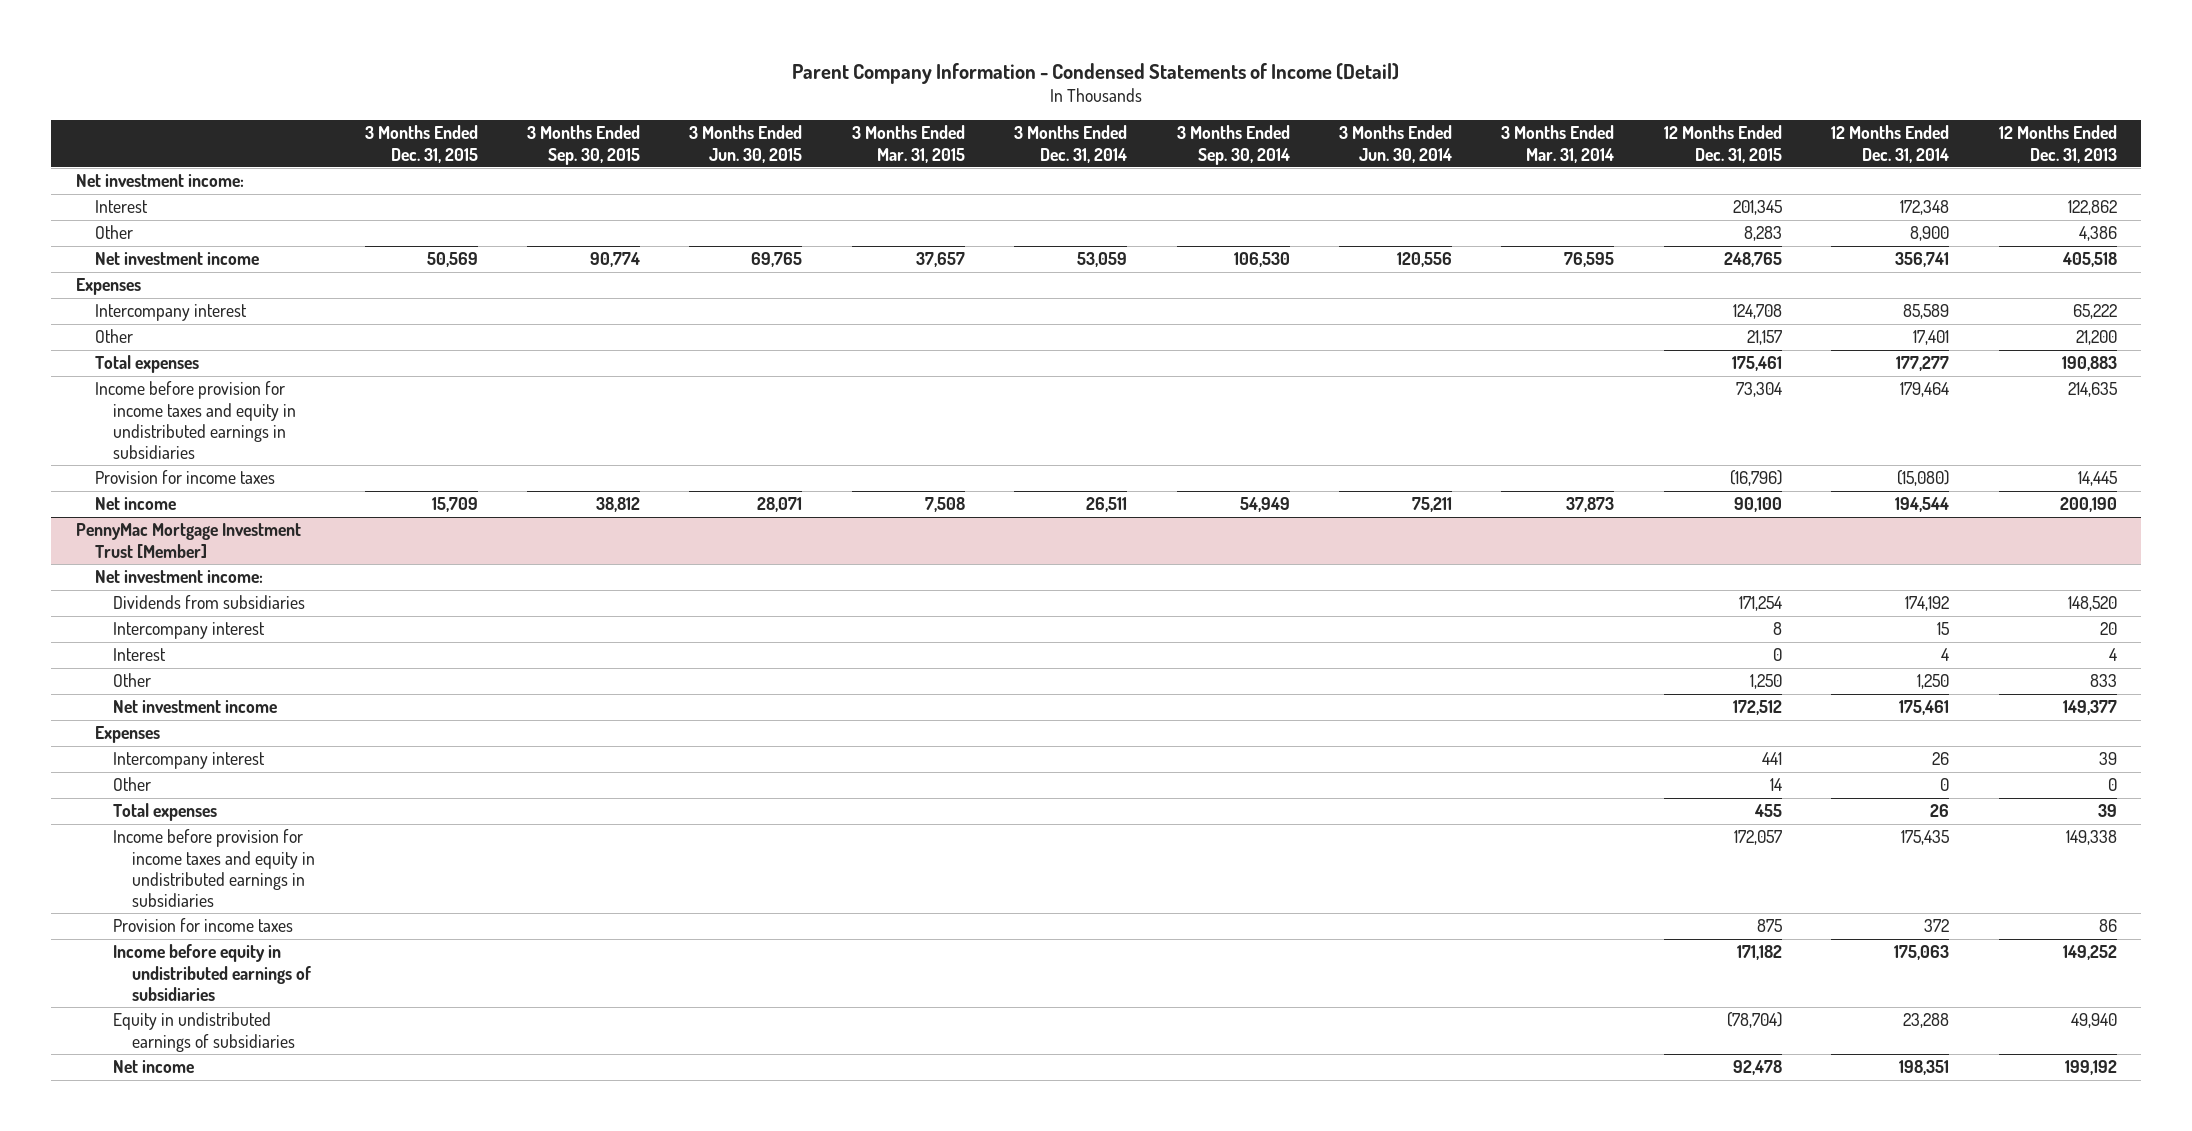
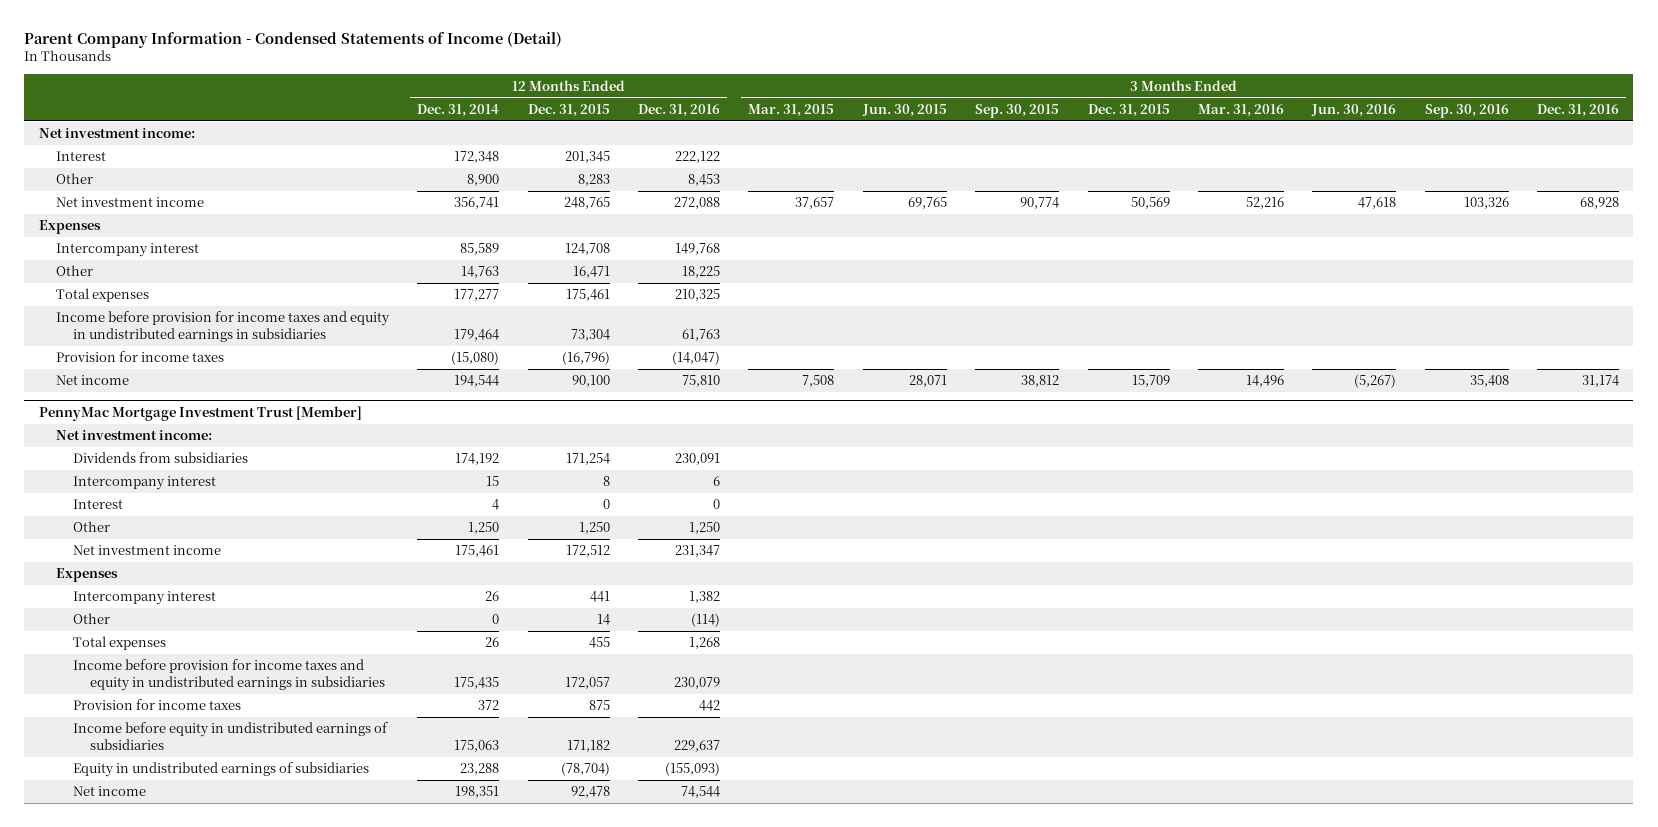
- | 3 Months Ended Dec. 31, 2015 | 3 Months Ended Sep. 30, 2015 | 3 Months Ended Jun. 30, 2015 | 3 Months Ended Mar. 31, 2015 | 3 Months Ended Dec. 31, 2014 | 3 Months Ended Sep. 30, 2014 | 3 Months Ended Jun. 30, 2014 | 3 Months Ended Mar. 31, 2014 | 12 Months Ended Dec. 31, 2015 | 12 Months Ended Dec. 31, 2014 | 12 Months Ended Dec. 31, 2013
+ | 12 Months Ended Dec. 31, 2014 | 12 Months Ended Dec. 31, 2015 | 12 Months Ended Dec. 31, 2016 | 3 Months Ended Mar. 31, 2015 | 3 Months Ended Jun. 30, 2015 | 3 Months Ended Sep. 30, 2015 | 3 Months Ended Dec. 31, 2015 | 3 Months Ended Mar. 31, 2016 | 3 Months Ended Jun. 30, 2016 | 3 Months Ended Sep. 30, 2016 | 3 Months Ended Dec. 31, 2016
- Other | | | | | | | | | 21,157 | 17,401 | 21,200
+ Other | 14,763 | 16,471 | 18,225 | | | | | | | |

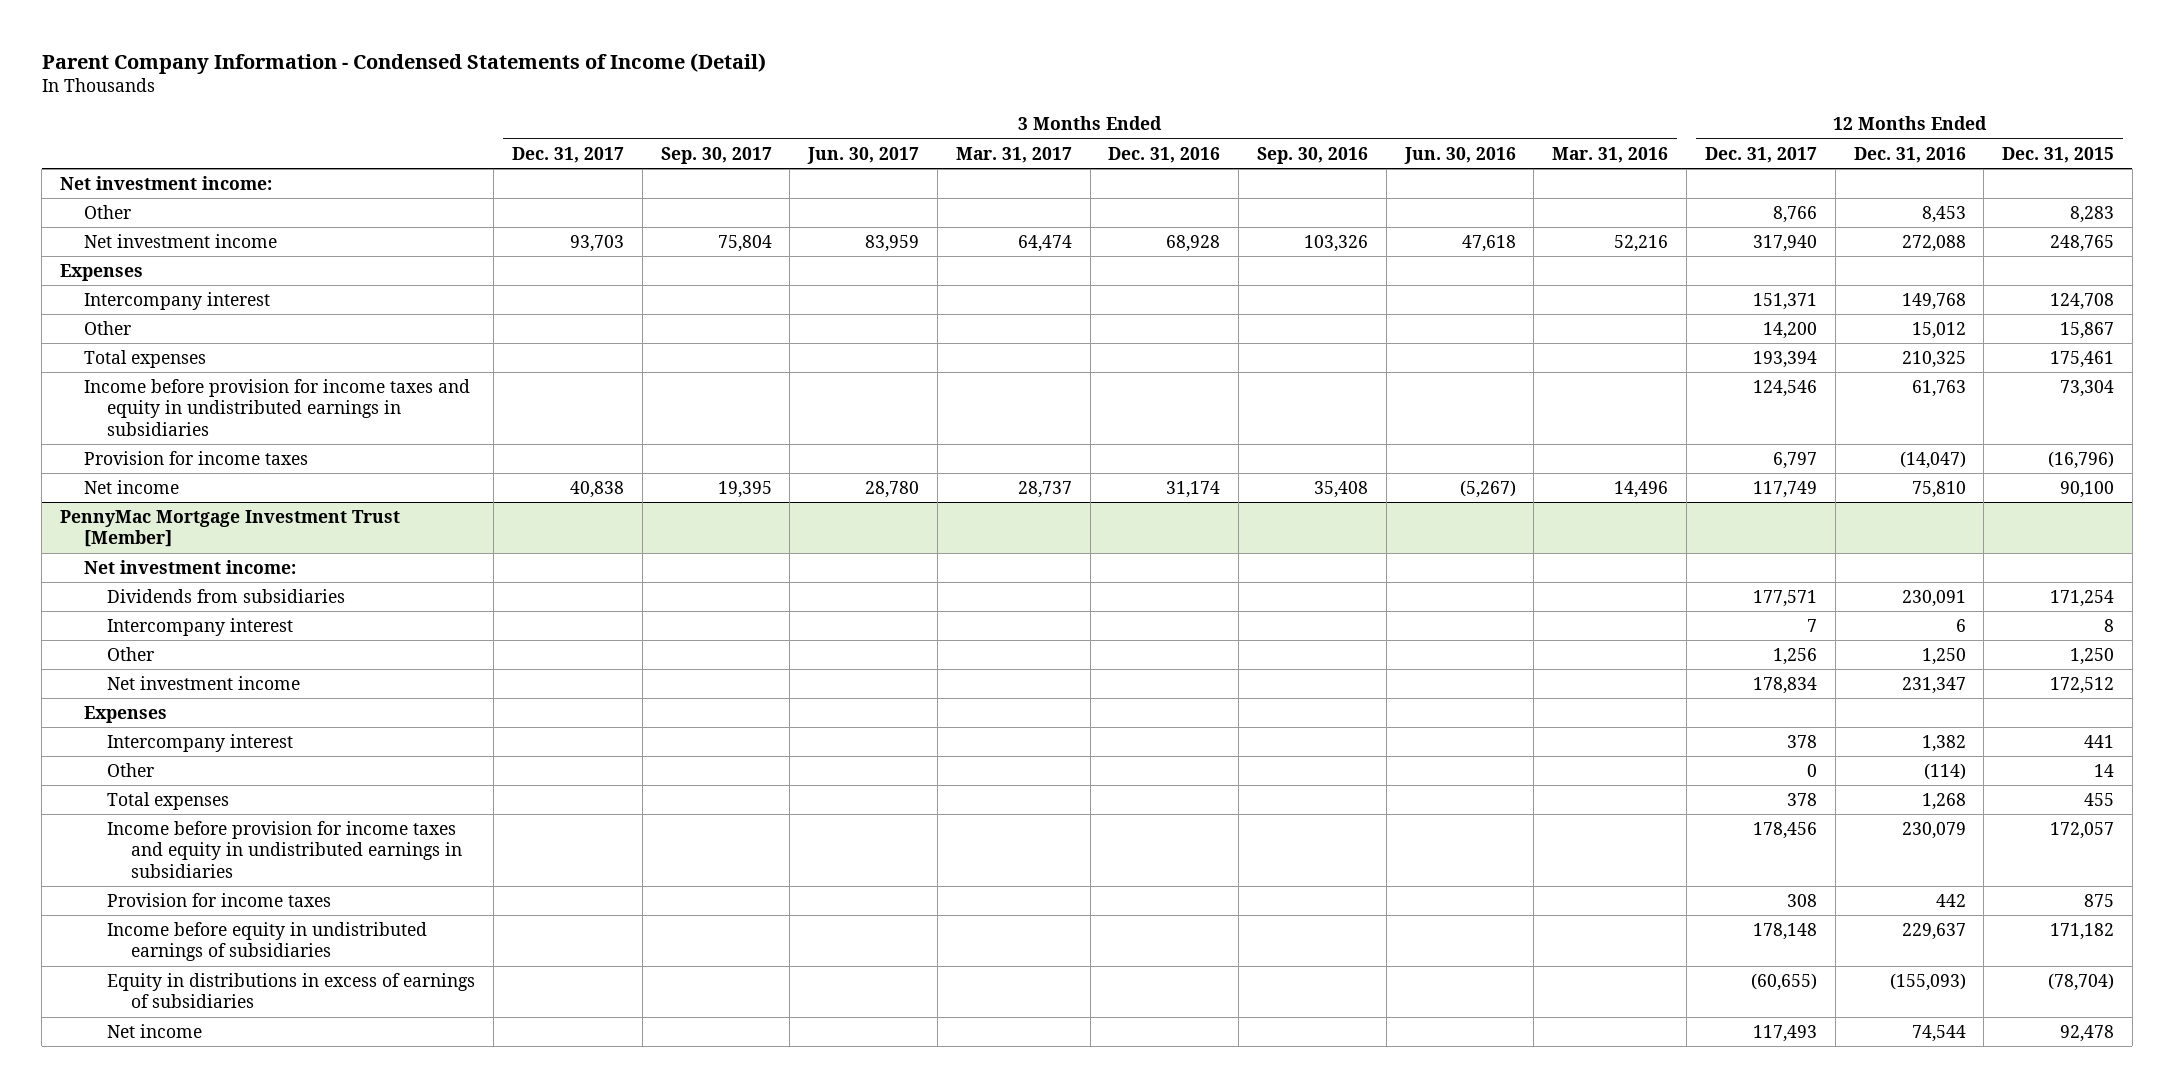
- | 12 Months Ended Dec. 31, 2014 | 12 Months Ended Dec. 31, 2015 | 12 Months Ended Dec. 31, 2016 | 3 Months Ended Mar. 31, 2015 | 3 Months Ended Jun. 30, 2015 | 3 Months Ended Sep. 30, 2015 | 3 Months Ended Dec. 31, 2015 | 3 Months Ended Mar. 31, 2016 | 3 Months Ended Jun. 30, 2016 | 3 Months Ended Sep. 30, 2016 | 3 Months Ended Dec. 31, 2016
+ | 3 Months Ended Dec. 31, 2017 | 3 Months Ended Sep. 30, 2017 | 3 Months Ended Jun. 30, 2017 | 3 Months Ended Mar. 31, 2017 | 3 Months Ended Dec. 31, 2016 | 3 Months Ended Sep. 30, 2016 | 3 Months Ended Jun. 30, 2016 | 3 Months Ended Mar. 31, 2016 | 12 Months Ended Dec. 31, 2017 | 12 Months Ended Dec. 31, 2016 | 12 Months Ended Dec. 31, 2015
- Interest | 172,348 | 201,345 | 222,122 | | | | | | | |
- Other | 14,763 | 16,471 | 18,225 | | | | | | | |
+ Other | | | | | | | | | 14,200 | 15,012 | 15,867
@ PennyMac Mortgage Investment Trust [Member]
- Interest | 4 | 0 | 0 | | | | | | | |
- Equity in undistributed earnings of subsidiaries | 23,288 | (78,704) | (155,093) | | | | | | | |
+ Equity in distributions in excess of earnings of subsidiaries | | | | | | | | | (60,655) | (155,093) | (78,704)

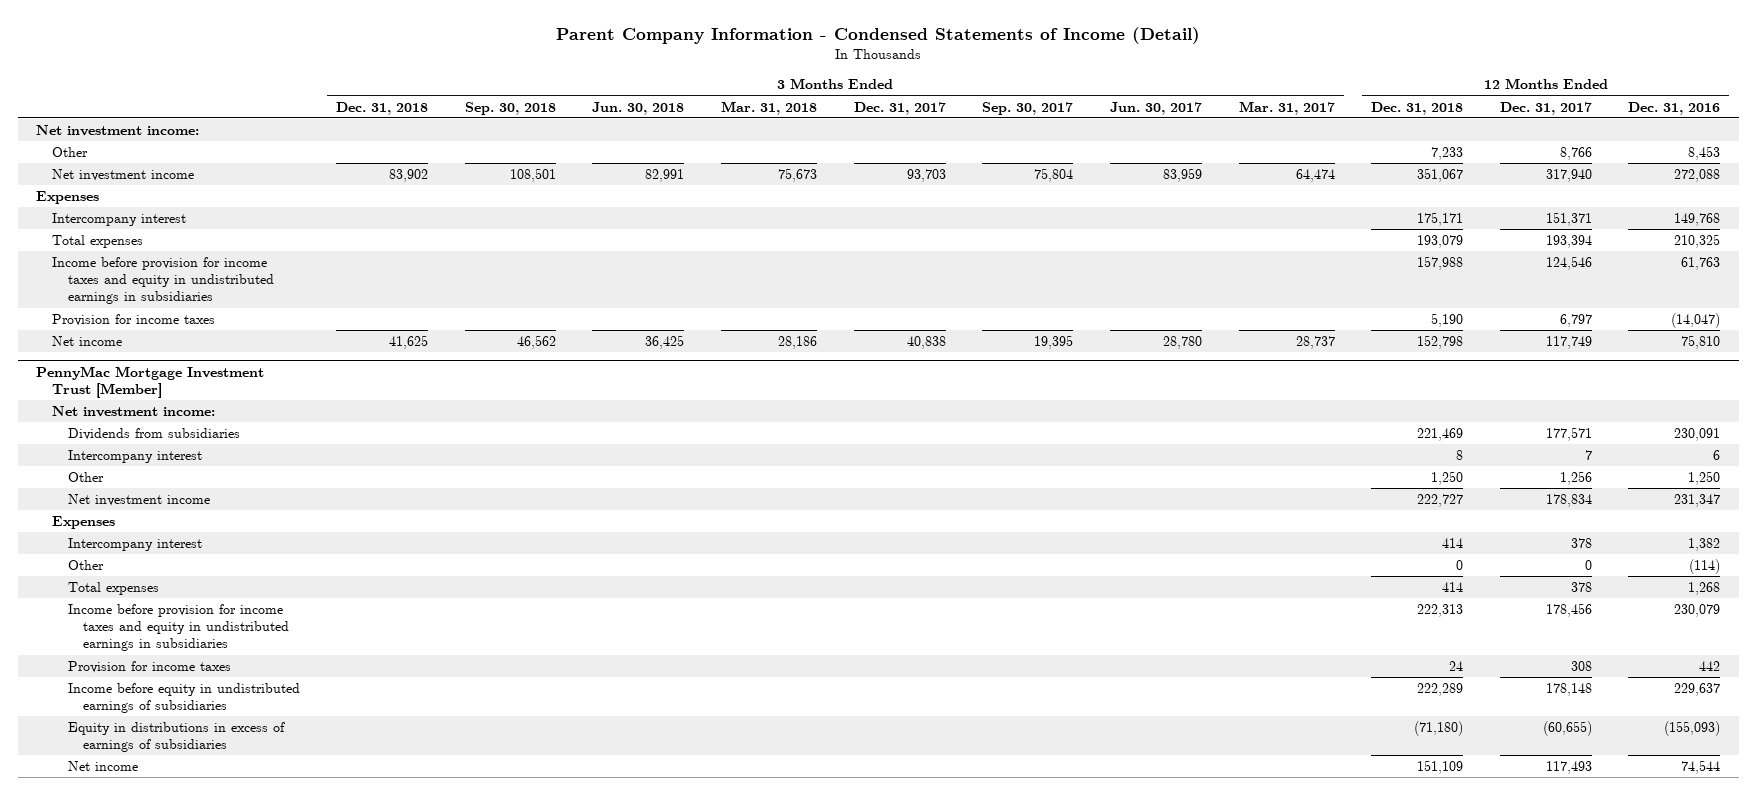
- | 3 Months Ended Dec. 31, 2017 | 3 Months Ended Sep. 30, 2017 | 3 Months Ended Jun. 30, 2017 | 3 Months Ended Mar. 31, 2017 | 3 Months Ended Dec. 31, 2016 | 3 Months Ended Sep. 30, 2016 | 3 Months Ended Jun. 30, 2016 | 3 Months Ended Mar. 31, 2016 | 12 Months Ended Dec. 31, 2017 | 12 Months Ended Dec. 31, 2016 | 12 Months Ended Dec. 31, 2015
+ | 3 Months Ended Dec. 31, 2018 | 3 Months Ended Sep. 30, 2018 | 3 Months Ended Jun. 30, 2018 | 3 Months Ended Mar. 31, 2018 | 3 Months Ended Dec. 31, 2017 | 3 Months Ended Sep. 30, 2017 | 3 Months Ended Jun. 30, 2017 | 3 Months Ended Mar. 31, 2017 | 12 Months Ended Dec. 31, 2018 | 12 Months Ended Dec. 31, 2017 | 12 Months Ended Dec. 31, 2016
- Other | | | | | | | | | 14,200 | 15,012 | 15,867

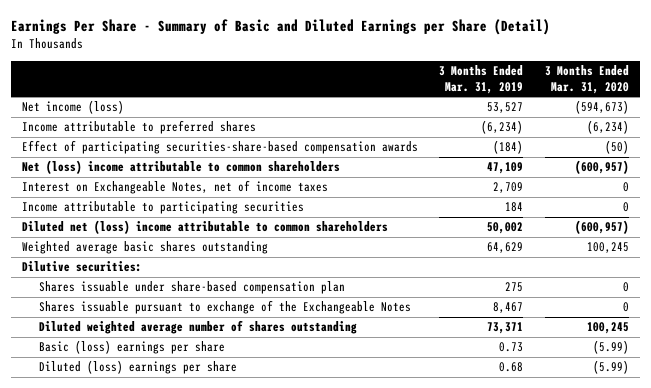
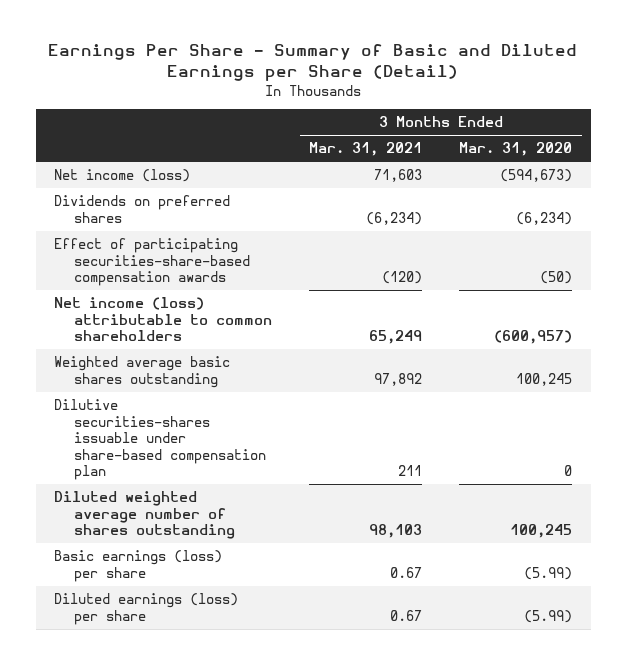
- | 3 Months Ended Mar. 31, 2019 | 3 Months Ended Mar. 31, 2020
+ | 3 Months Ended Mar. 31, 2021 | 3 Months Ended Mar. 31, 2020
- Income attributable to preferred shares | (6,234) | (6,234)
+ Dividends on preferred shares | (6,234) | (6,234)
- Net (loss) income attributable to common shareholders | 47,109 | (600,957)
- Interest on Exchangeable Notes, net of income taxes | 2,709 | 0
- Income attributable to participating securities | 184 | 0
- Diluted net (loss) income attributable to common shareholders | 50,002 | (600,957)
+ Net income (loss) attributable to common shareholders | 65,249 | (600,957)
- Dilutive securities:
- Shares issuable under share-based compensation plan | 275 | 0
- Shares issuable pursuant to exchange of the Exchangeable Notes | 8,467 | 0
+ Dilutive securities-shares issuable under share-based compensation plan | 211 | 0
- Basic (loss) earnings per share | 0.73 | (5.99)
- Diluted (loss) earnings per share | 0.68 | (5.99)
+ Basic earnings (loss) per share | 0.67 | (5.99)
+ Diluted earnings (loss) per share | 0.67 | (5.99)

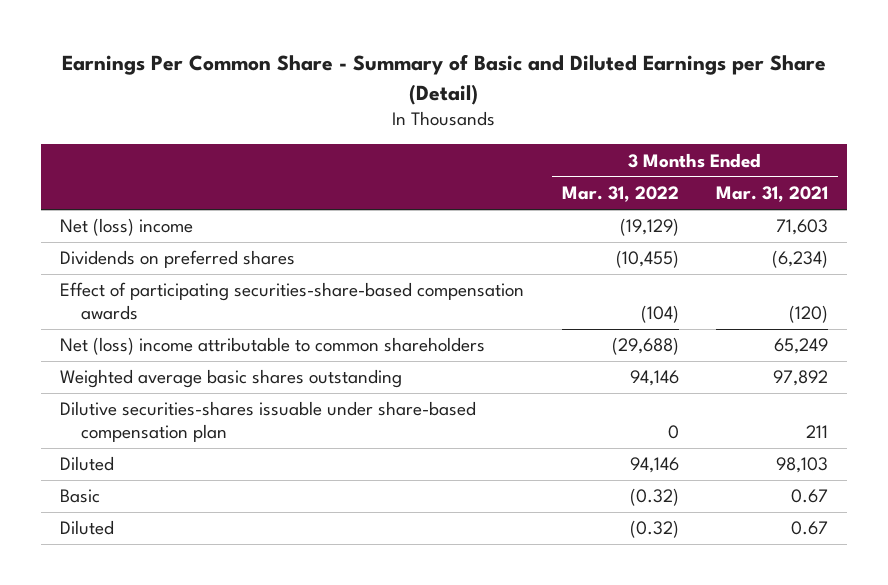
- Earnings Per Share - Summary of Basic and Diluted Earnings per Share (Detail)
+ Earnings Per Common Share - Summary of Basic and Diluted Earnings per Share (Detail)
- | 3 Months Ended Mar. 31, 2021 | 3 Months Ended Mar. 31, 2020
+ | 3 Months Ended Mar. 31, 2022 | 3 Months Ended Mar. 31, 2021
- Net income (loss) | 71,603 | (594,673)
+ Net (loss) income | (19,129) | 71,603
- Net income (loss) attributable to common shareholders | 65,249 | (600,957)
+ Net (loss) income attributable to common shareholders | (29,688) | 65,249
- Diluted weighted average number of shares outstanding | 98,103 | 100,245
- Basic earnings (loss) per share | 0.67 | (5.99)
- Diluted earnings (loss) per share | 0.67 | (5.99)
+ Diluted | 94,146 | 98,103
+ Basic | (0.32) | 0.67
+ Diluted | (0.32) | 0.67

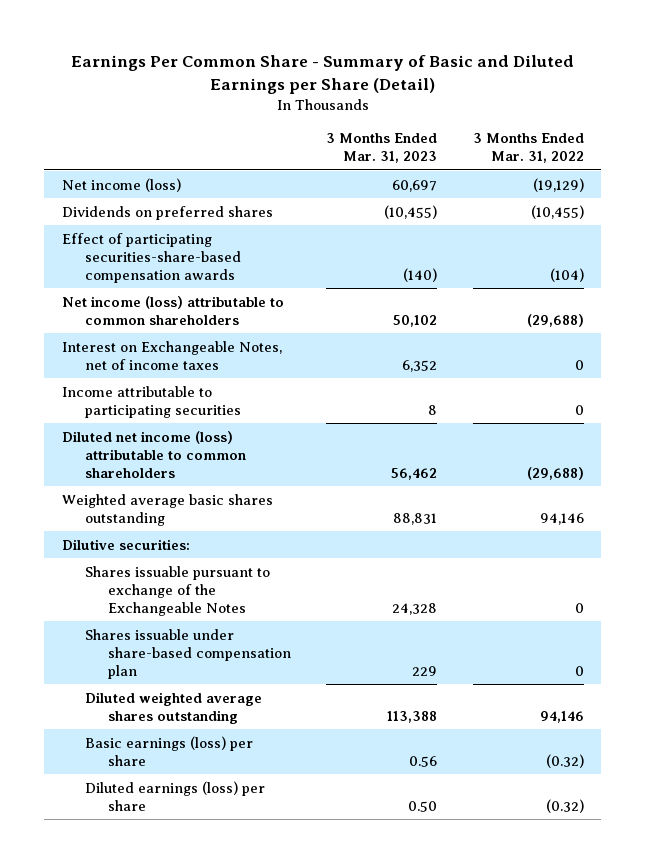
- | 3 Months Ended Mar. 31, 2022 | 3 Months Ended Mar. 31, 2021
+ | 3 Months Ended Mar. 31, 2023 | 3 Months Ended Mar. 31, 2022
- Net (loss) income | (19,129) | 71,603
+ Net income (loss) | 60,697 | (19,129)
- Net (loss) income attributable to common shareholders | (29,688) | 65,249
+ Net income (loss) attributable to common shareholders | 50,102 | (29,688)
+ Interest on Exchangeable Notes, net of income taxes | 6,352 | 0
+ Income attributable to participating securities | 8 | 0
+ Diluted net income (loss) attributable to common shareholders | 56,462 | (29,688)
- Dilutive securities-shares issuable under share-based compensation plan | 0 | 211
- Diluted | 94,146 | 98,103
- Basic | (0.32) | 0.67
- Diluted | (0.32) | 0.67
+ Dilutive securities:
+ Shares issuable pursuant to exchange of the Exchangeable Notes | 24,328 | 0
+ Shares issuable under share-based compensation plan | 229 | 0
+ Diluted weighted average shares outstanding | 113,388 | 94,146
+ Basic earnings (loss) per share | 0.56 | (0.32)
+ Diluted earnings (loss) per share | 0.50 | (0.32)

